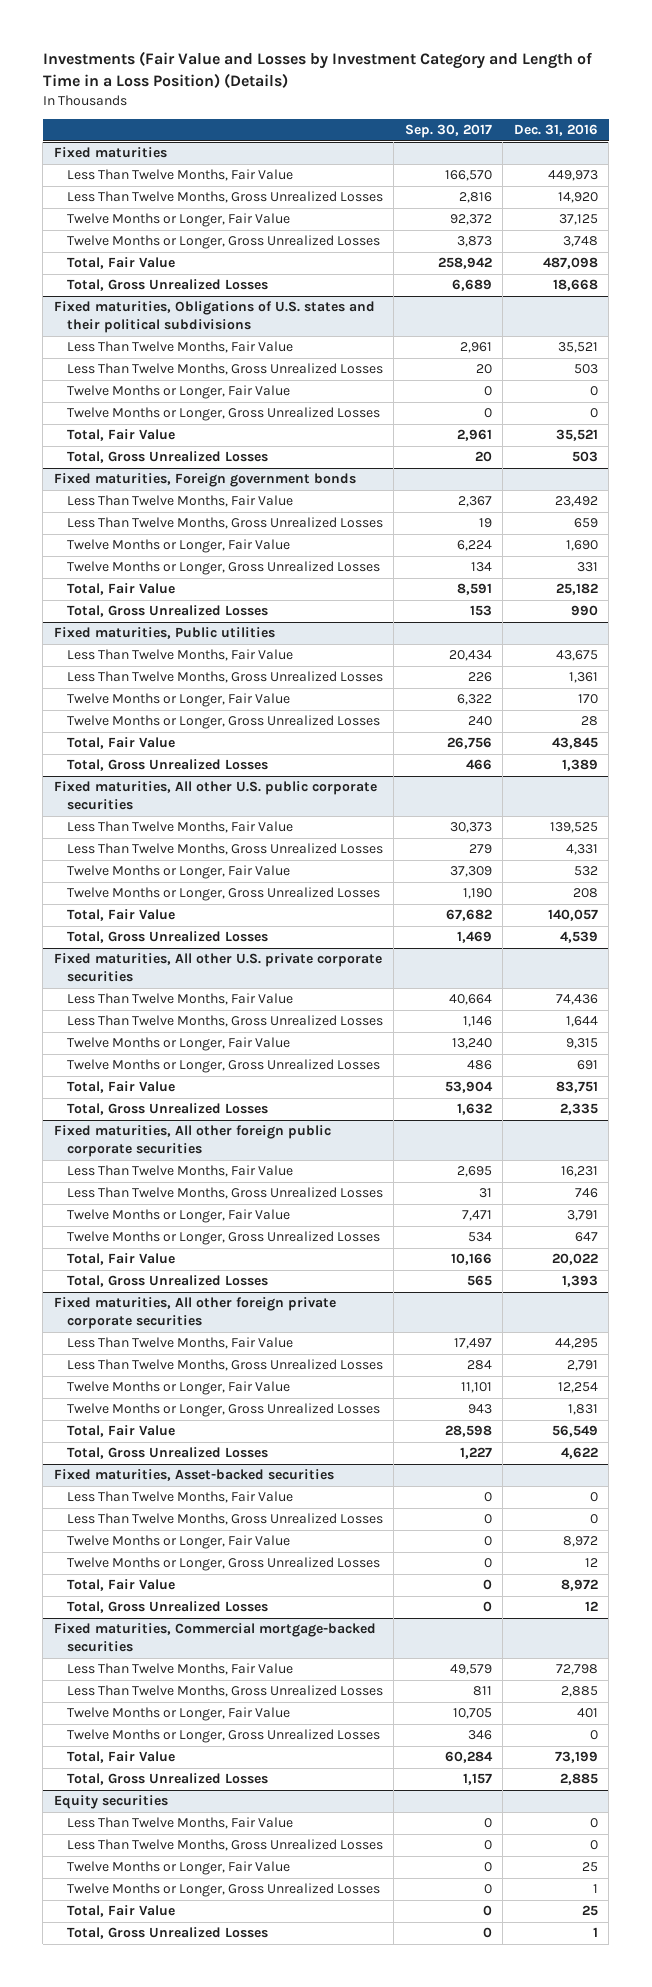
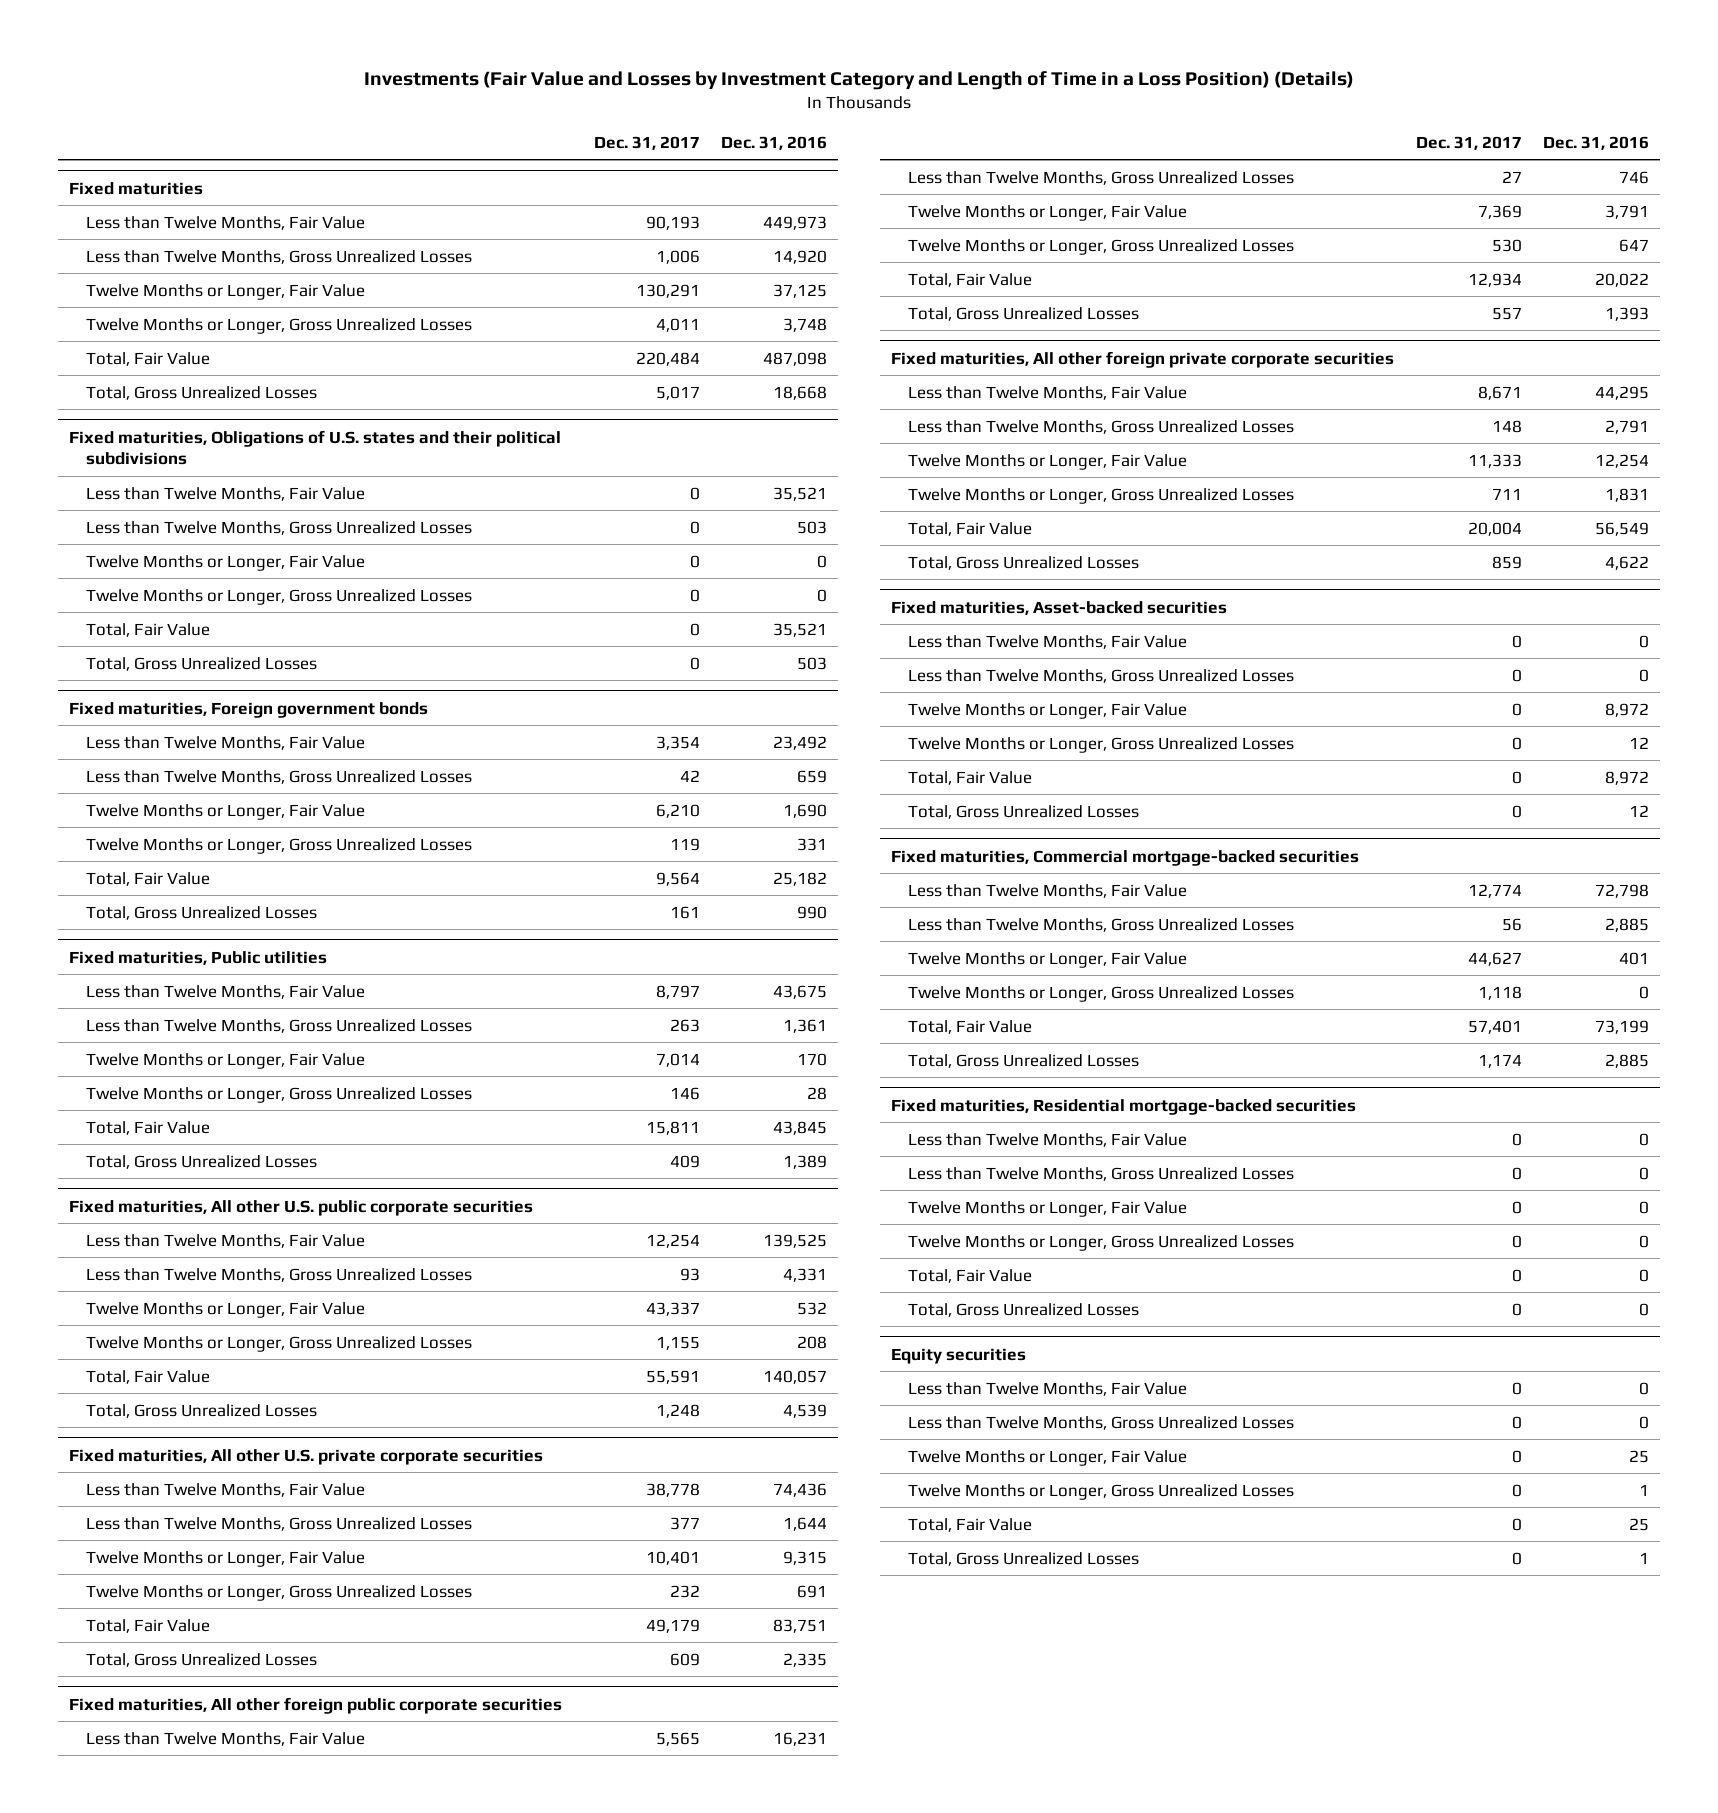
- | Sep. 30, 2017 | Dec. 31, 2016
+ | Dec. 31, 2017 | Dec. 31, 2016
@ Fixed maturities
- Less Than Twelve Months, Fair Value | 166,570 | 449,973
- Less Than Twelve Months, Gross Unrealized Losses | 2,816 | 14,920
+ Less than Twelve Months, Fair Value | 90,193 | 449,973
+ Less than Twelve Months, Gross Unrealized Losses | 1,006 | 14,920
@ Fixed maturities, Obligations of U.S. states and their political subdivisions
- Less Than Twelve Months, Fair Value | 2,961 | 35,521
- Less Than Twelve Months, Gross Unrealized Losses | 20 | 503
+ Less than Twelve Months, Fair Value | 0 | 35,521
+ Less than Twelve Months, Gross Unrealized Losses | 0 | 503
@ Fixed maturities, Foreign government bonds
- Less Than Twelve Months, Fair Value | 2,367 | 23,492
- Less Than Twelve Months, Gross Unrealized Losses | 19 | 659
+ Less than Twelve Months, Fair Value | 3,354 | 23,492
+ Less than Twelve Months, Gross Unrealized Losses | 42 | 659
@ Fixed maturities, Public utilities
- Less Than Twelve Months, Fair Value | 20,434 | 43,675
- Less Than Twelve Months, Gross Unrealized Losses | 226 | 1,361
+ Less than Twelve Months, Fair Value | 8,797 | 43,675
+ Less than Twelve Months, Gross Unrealized Losses | 263 | 1,361
@ Fixed maturities, All other U.S. public corporate securities
- Less Than Twelve Months, Fair Value | 30,373 | 139,525
- Less Than Twelve Months, Gross Unrealized Losses | 279 | 4,331
+ Less than Twelve Months, Fair Value | 12,254 | 139,525
+ Less than Twelve Months, Gross Unrealized Losses | 93 | 4,331
@ Fixed maturities, All other U.S. private corporate securities
- Less Than Twelve Months, Fair Value | 40,664 | 74,436
- Less Than Twelve Months, Gross Unrealized Losses | 1,146 | 1,644
+ Less than Twelve Months, Fair Value | 38,778 | 74,436
+ Less than Twelve Months, Gross Unrealized Losses | 377 | 1,644
@ Fixed maturities, All other foreign public corporate securities
- Less Than Twelve Months, Fair Value | 2,695 | 16,231
- Less Than Twelve Months, Gross Unrealized Losses | 31 | 746
+ Less than Twelve Months, Fair Value | 5,565 | 16,231
+ Less than Twelve Months, Gross Unrealized Losses | 27 | 746
@ Fixed maturities, All other foreign private corporate securities
- Less Than Twelve Months, Fair Value | 17,497 | 44,295
- Less Than Twelve Months, Gross Unrealized Losses | 284 | 2,791
+ Less than Twelve Months, Fair Value | 8,671 | 44,295
+ Less than Twelve Months, Gross Unrealized Losses | 148 | 2,791
@ Fixed maturities, Asset-backed securities
- Less Than Twelve Months, Fair Value | 0 | 0
- Less Than Twelve Months, Gross Unrealized Losses | 0 | 0
+ Less than Twelve Months, Fair Value | 0 | 0
+ Less than Twelve Months, Gross Unrealized Losses | 0 | 0
@ Fixed maturities, Commercial mortgage-backed securities
- Less Than Twelve Months, Fair Value | 49,579 | 72,798
- Less Than Twelve Months, Gross Unrealized Losses | 811 | 2,885
+ Less than Twelve Months, Fair Value | 12,774 | 72,798
+ Less than Twelve Months, Gross Unrealized Losses | 56 | 2,885
+ Fixed maturities, Residential mortgage-backed securities
+ Less than Twelve Months, Fair Value | 0 | 0
+ Less than Twelve Months, Gross Unrealized Losses | 0 | 0
+ Twelve Months or Longer, Fair Value | 0 | 0
+ Twelve Months or Longer, Gross Unrealized Losses | 0 | 0
+ Total, Fair Value | 0 | 0
+ Total, Gross Unrealized Losses | 0 | 0
@ Equity securities
- Less Than Twelve Months, Fair Value | 0 | 0
- Less Than Twelve Months, Gross Unrealized Losses | 0 | 0
+ Less than Twelve Months, Fair Value | 0 | 0
+ Less than Twelve Months, Gross Unrealized Losses | 0 | 0

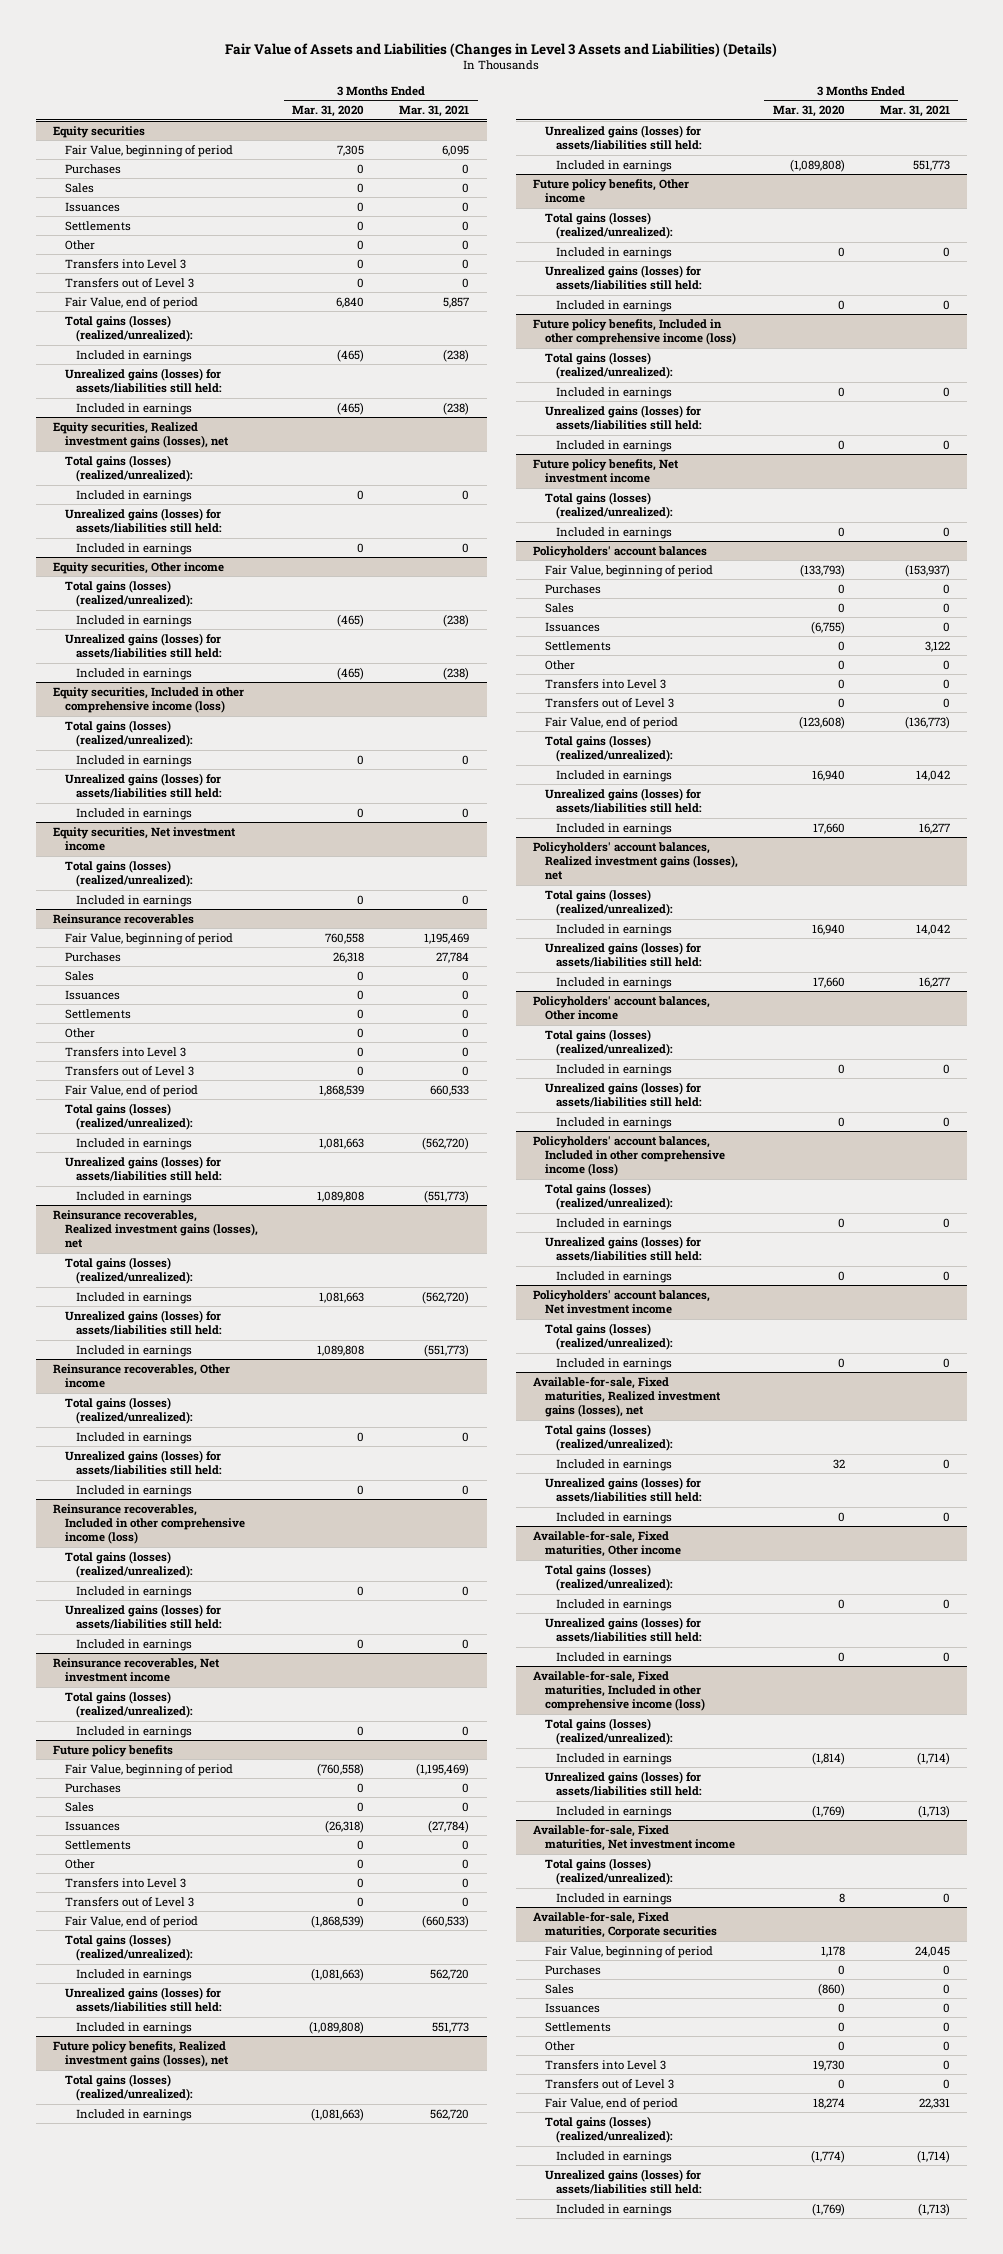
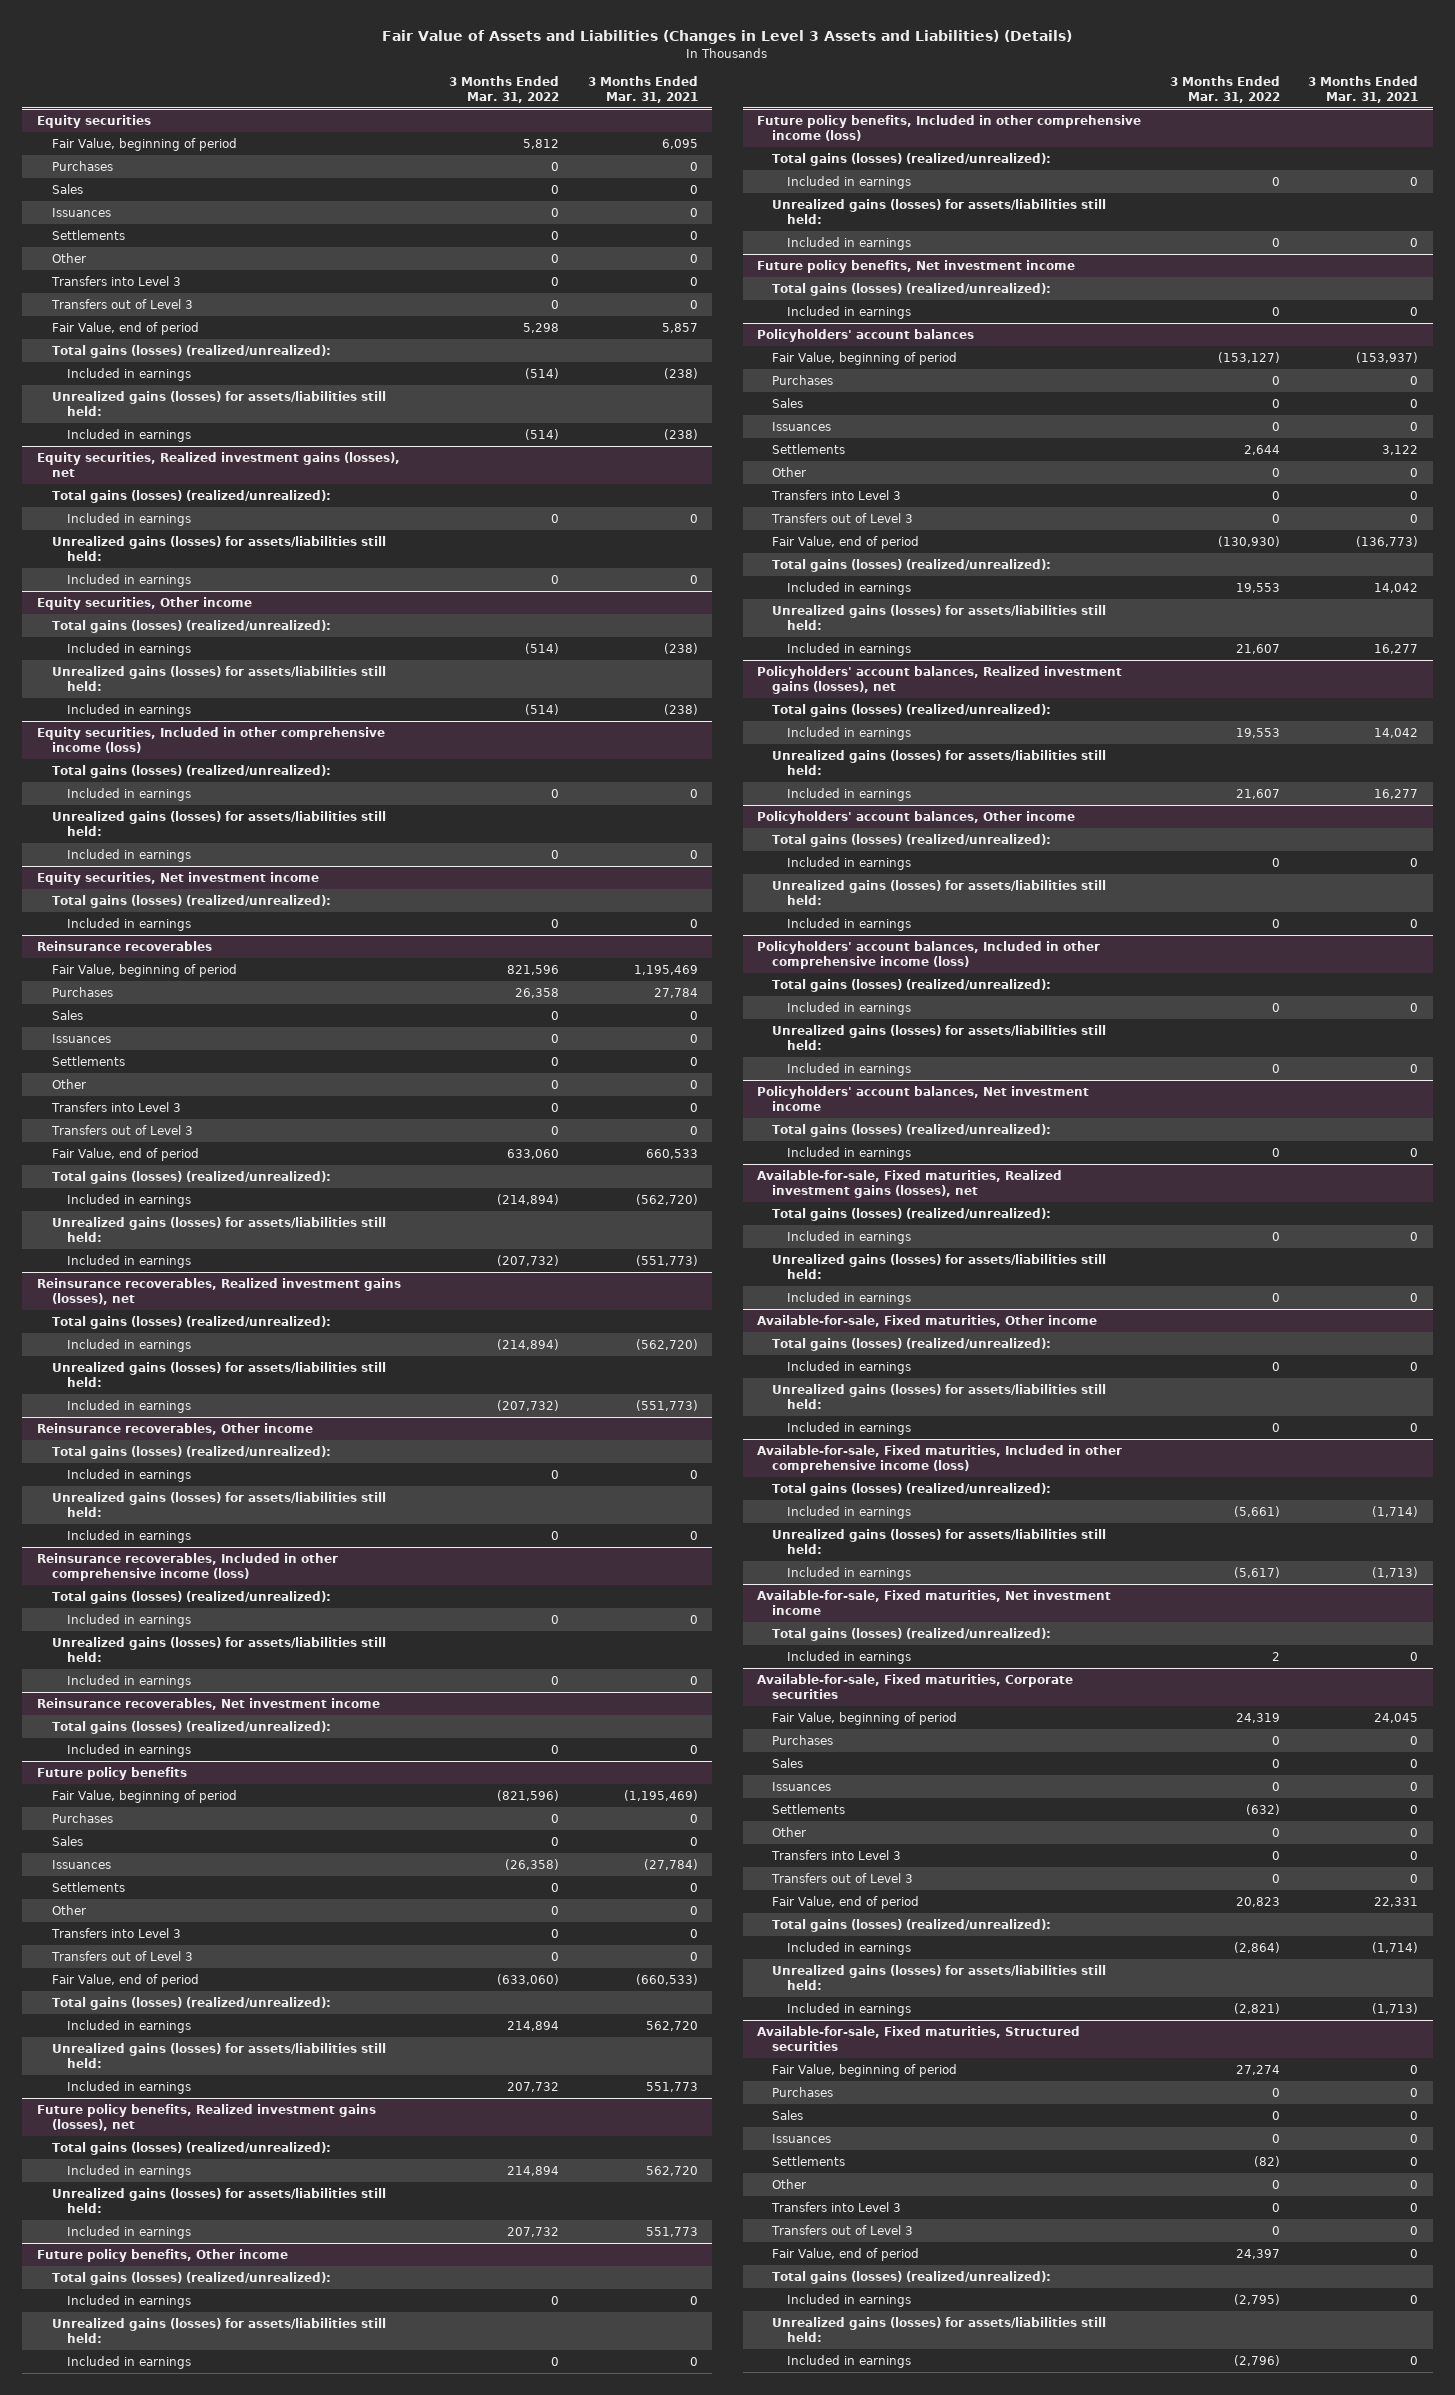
- | 3 Months Ended Mar. 31, 2020 | 3 Months Ended Mar. 31, 2021
+ | 3 Months Ended Mar. 31, 2022 | 3 Months Ended Mar. 31, 2021
+ Available-for-sale, Fixed maturities, Structured securities
+ Fair Value, beginning of period | 27,274 | 0
+ Purchases | 0 | 0
+ Sales | 0 | 0
+ Issuances | 0 | 0
+ Settlements | (82) | 0
+ Other | 0 | 0
+ Transfers into Level 3 | 0 | 0
+ Transfers out of Level 3 | 0 | 0
+ Fair Value, end of period | 24,397 | 0
+ Total gains (losses) (realized/unrealized):
+ Included in earnings | (2,795) | 0
+ Unrealized gains (losses) for assets/liabilities still held:
+ Included in earnings | (2,796) | 0

